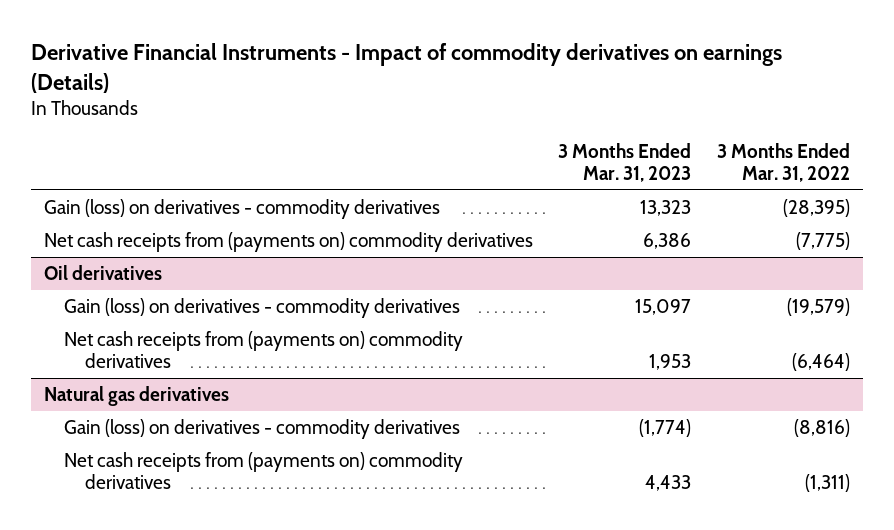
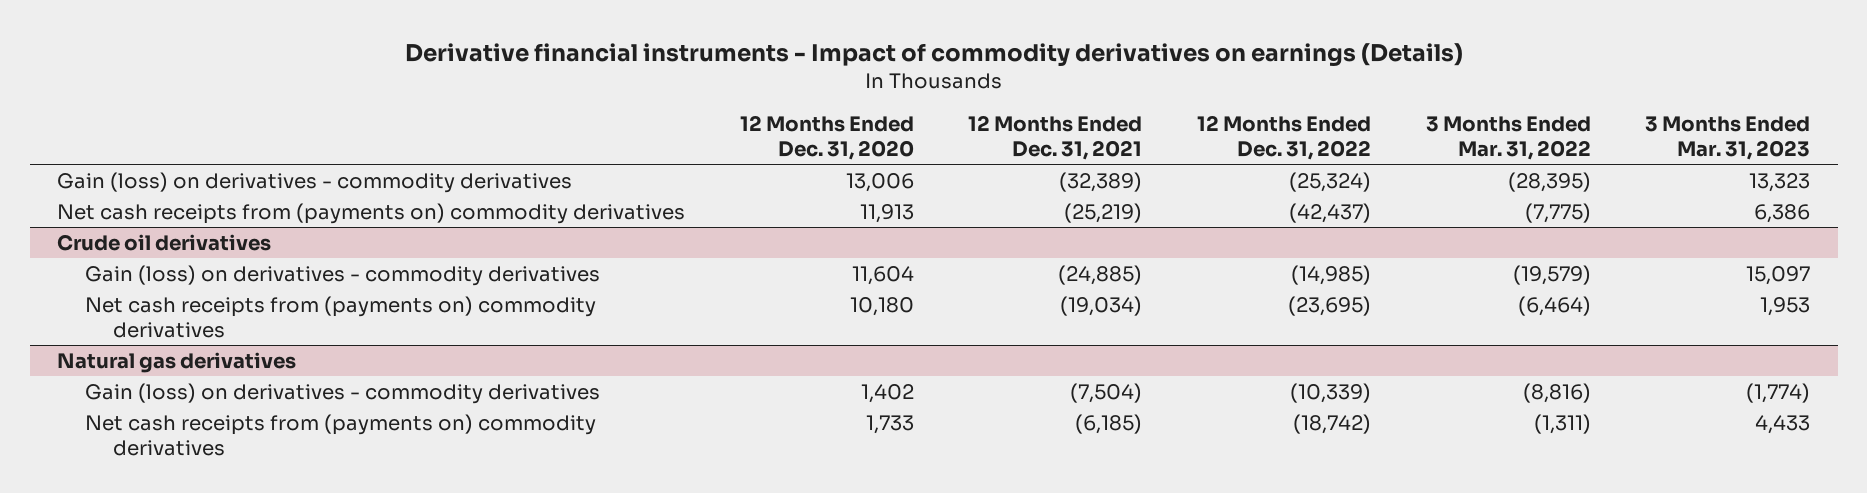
- Derivative Financial Instruments - Impact of commodity derivatives on earnings (Details)
+ Derivative financial instruments - Impact of commodity derivatives on earnings (Details)
- | 3 Months Ended Mar. 31, 2023 | 3 Months Ended Mar. 31, 2022
+ | 12 Months Ended Dec. 31, 2020 | 12 Months Ended Dec. 31, 2021 | 12 Months Ended Dec. 31, 2022 | 3 Months Ended Mar. 31, 2022 | 3 Months Ended Mar. 31, 2023
- Oil derivatives
+ Crude oil derivatives

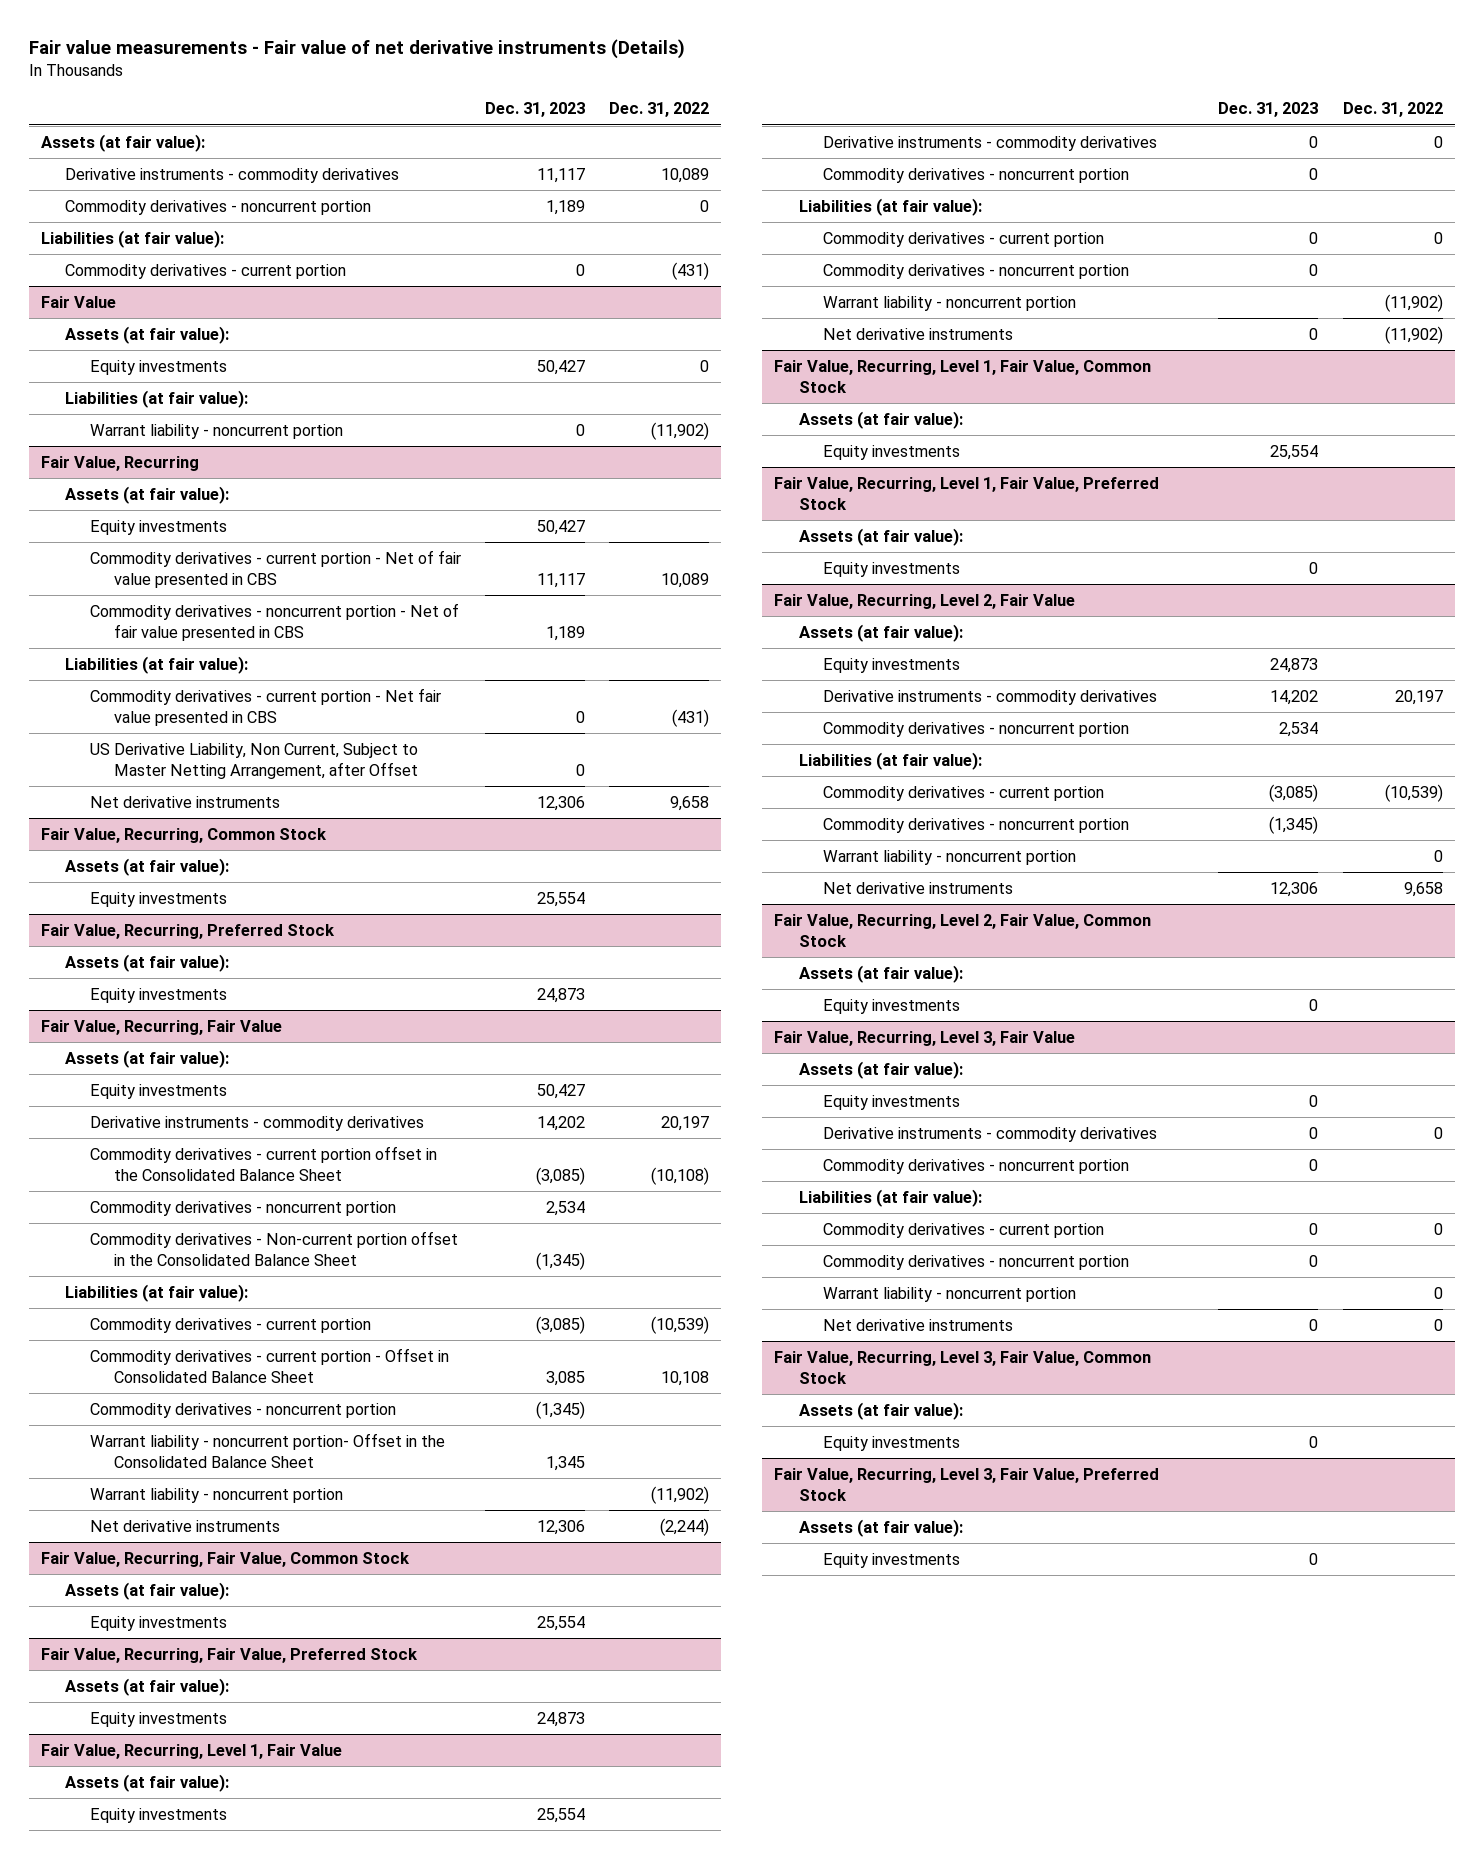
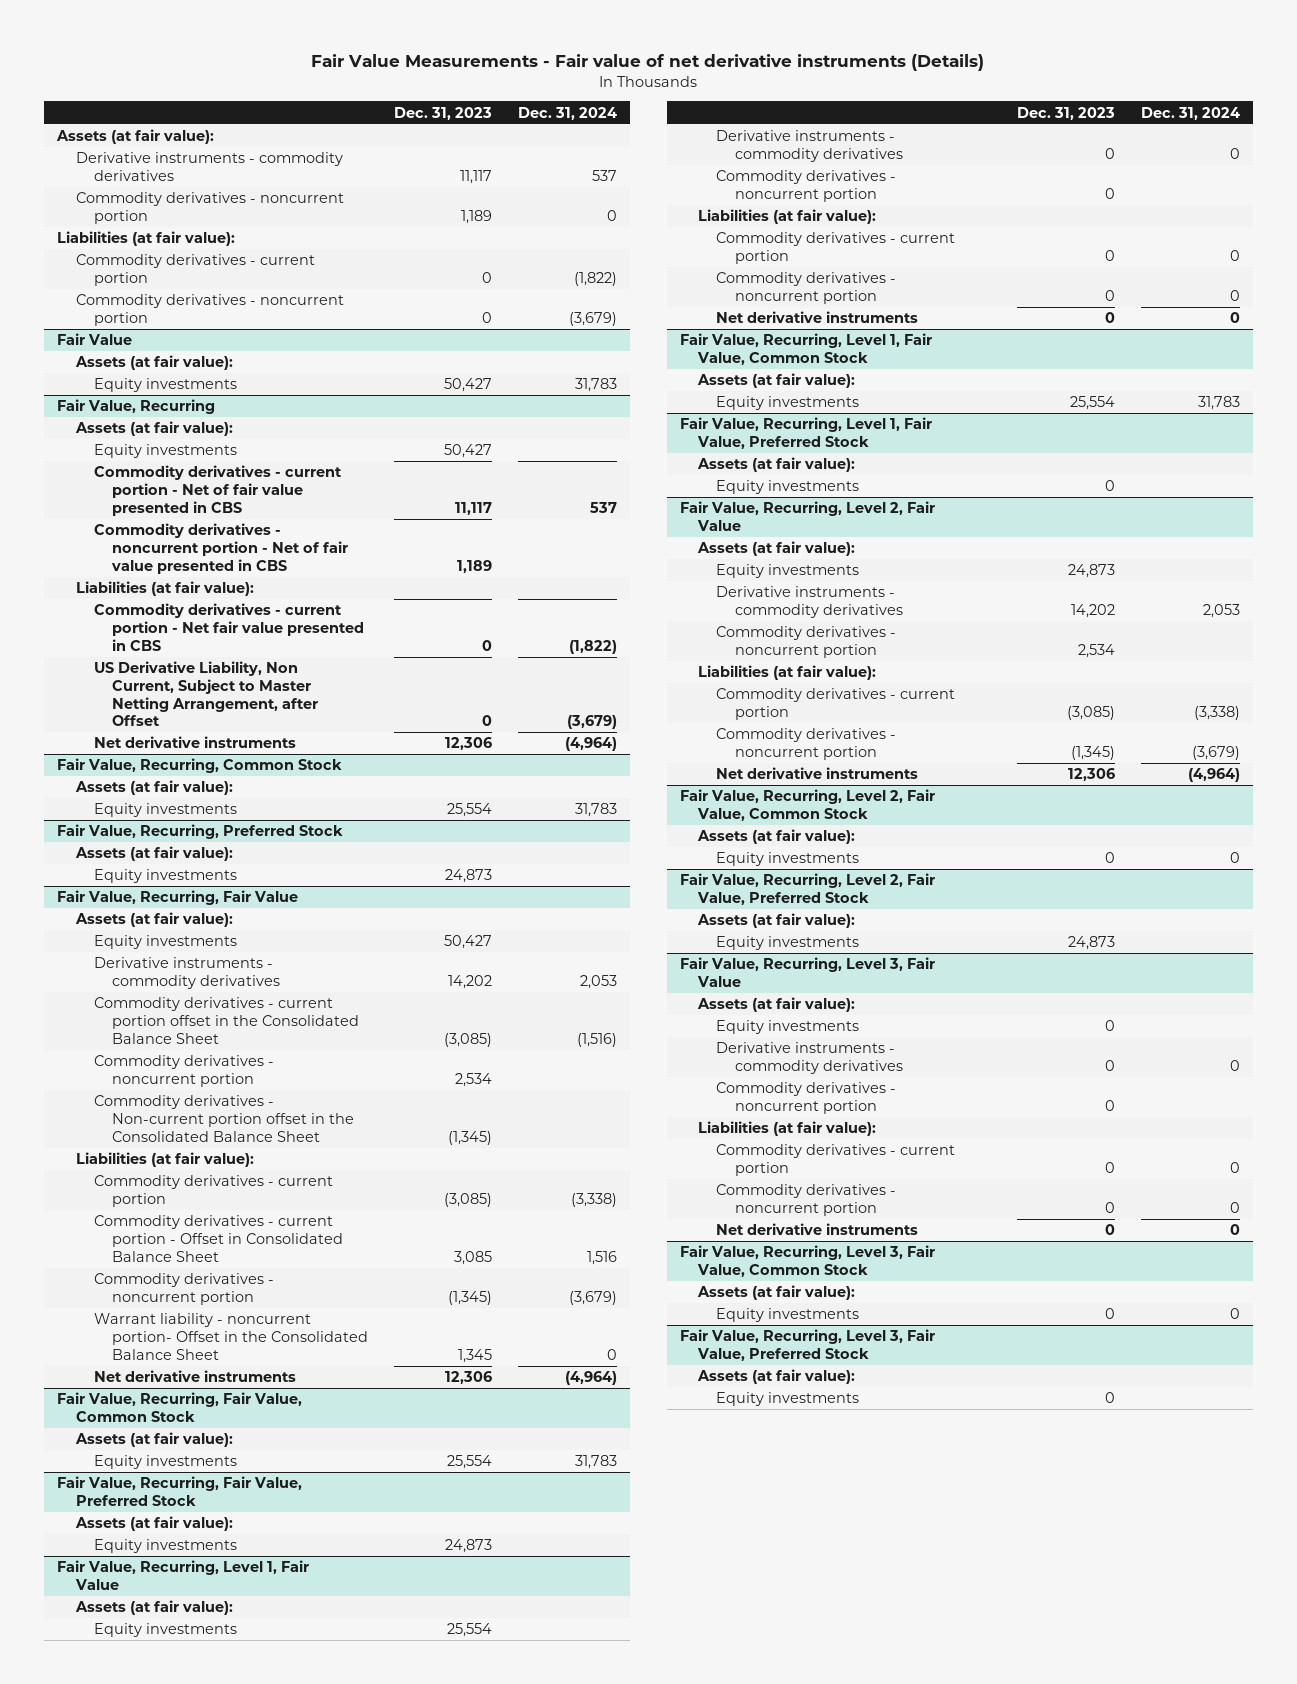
- Fair value measurements - Fair value of net derivative instruments (Details)
+ Fair Value Measurements - Fair value of net derivative instruments (Details)
- | Dec. 31, 2023 | Dec. 31, 2022
+ | Dec. 31, 2023 | Dec. 31, 2024
+ Commodity derivatives - noncurrent portion | 0 | (3,679)
@ Fair Value
- Liabilities (at fair value):
- Warrant liability - noncurrent portion | 0 | (11,902)
@ Fair Value, Recurring, Fair Value
- Warrant liability - noncurrent portion | | (11,902)
@ Fair Value, Recurring, Level 1, Fair Value
- Warrant liability - noncurrent portion | | (11,902)
@ Fair Value, Recurring, Level 2, Fair Value
- Warrant liability - noncurrent portion | | 0
+ Fair Value, Recurring, Level 2, Fair Value, Preferred Stock
+ Assets (at fair value):
+ Equity investments | 24,873 |
@ Fair Value, Recurring, Level 3, Fair Value
- Warrant liability - noncurrent portion | | 0

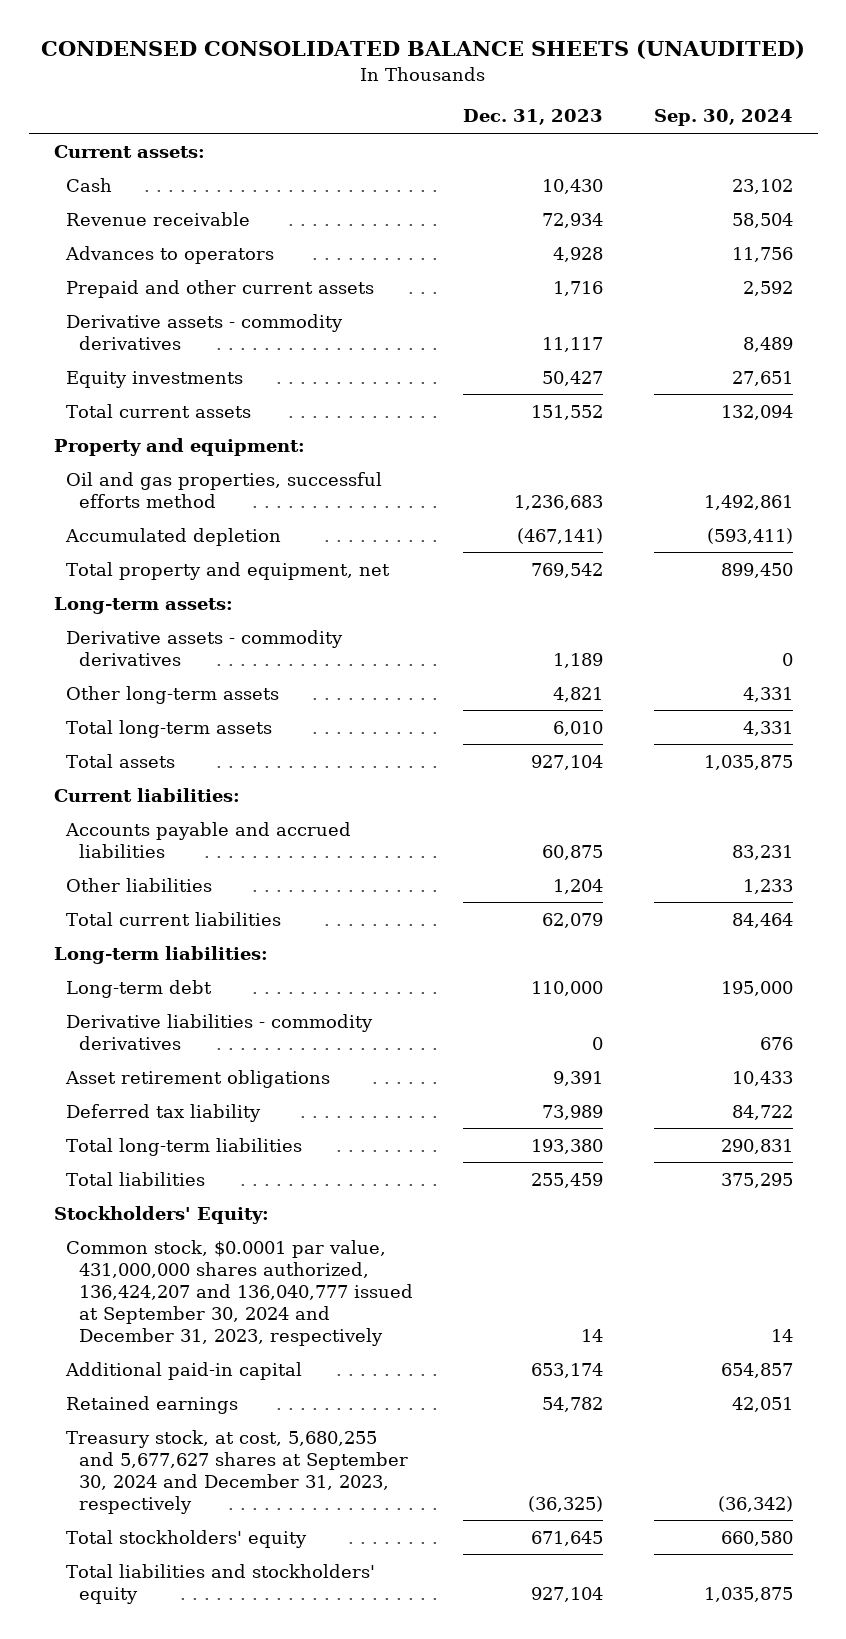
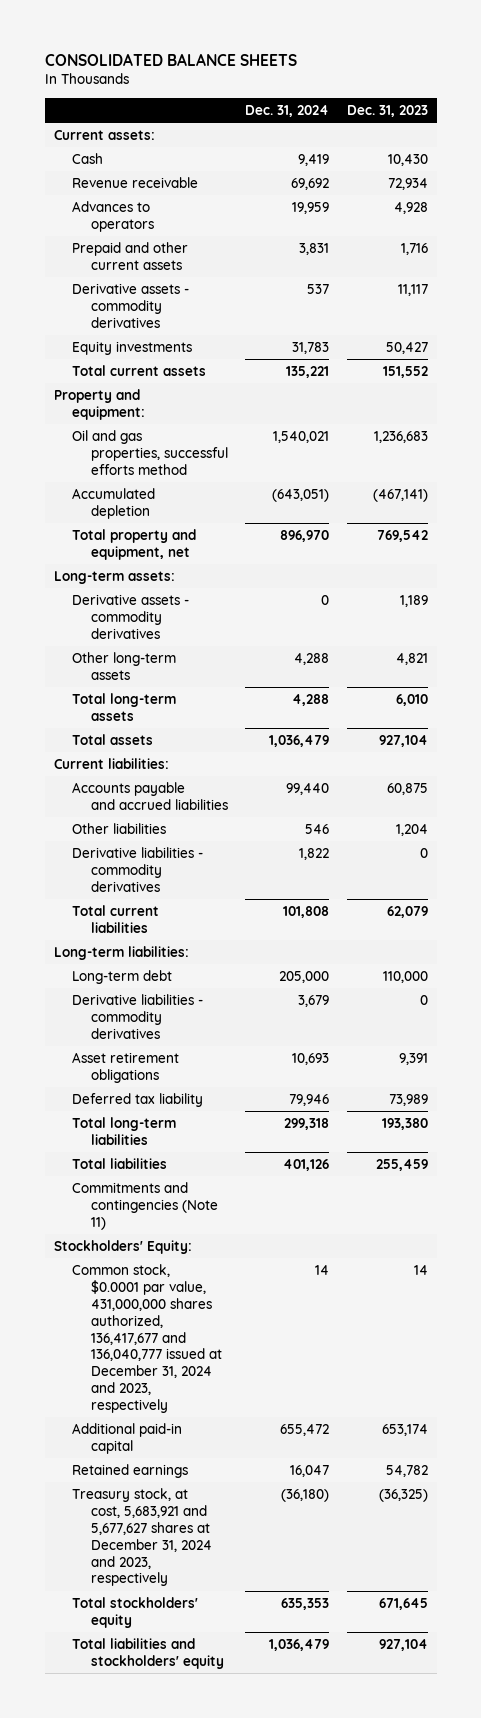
- CONDENSED CONSOLIDATED BALANCE SHEETS (UNAUDITED)
+ CONSOLIDATED BALANCE SHEETS
- | Dec. 31, 2023 | Sep. 30, 2024
+ | Dec. 31, 2024 | Dec. 31, 2023
+ Derivative liabilities - commodity derivatives | 1,822 | 0
+ Commitments and contingencies (Note 11)
- Common stock, $0.0001 par value, 431,000,000 shares authorized, 136,424,207 and 136,040,777 issued at September 30, 2024 and December 31, 2023, respectively | 14 | 14
+ Common stock, $0.0001 par value, 431,000,000 shares authorized, 136,417,677 and 136,040,777 issued at December 31, 2024 and 2023, respectively | 14 | 14
- Treasury stock, at cost, 5,680,255 and 5,677,627 shares at September 30, 2024 and December 31, 2023, respectively | (36,325) | (36,342)
+ Treasury stock, at cost, 5,683,921 and 5,677,627 shares at December 31, 2024 and 2023, respectively | (36,180) | (36,325)

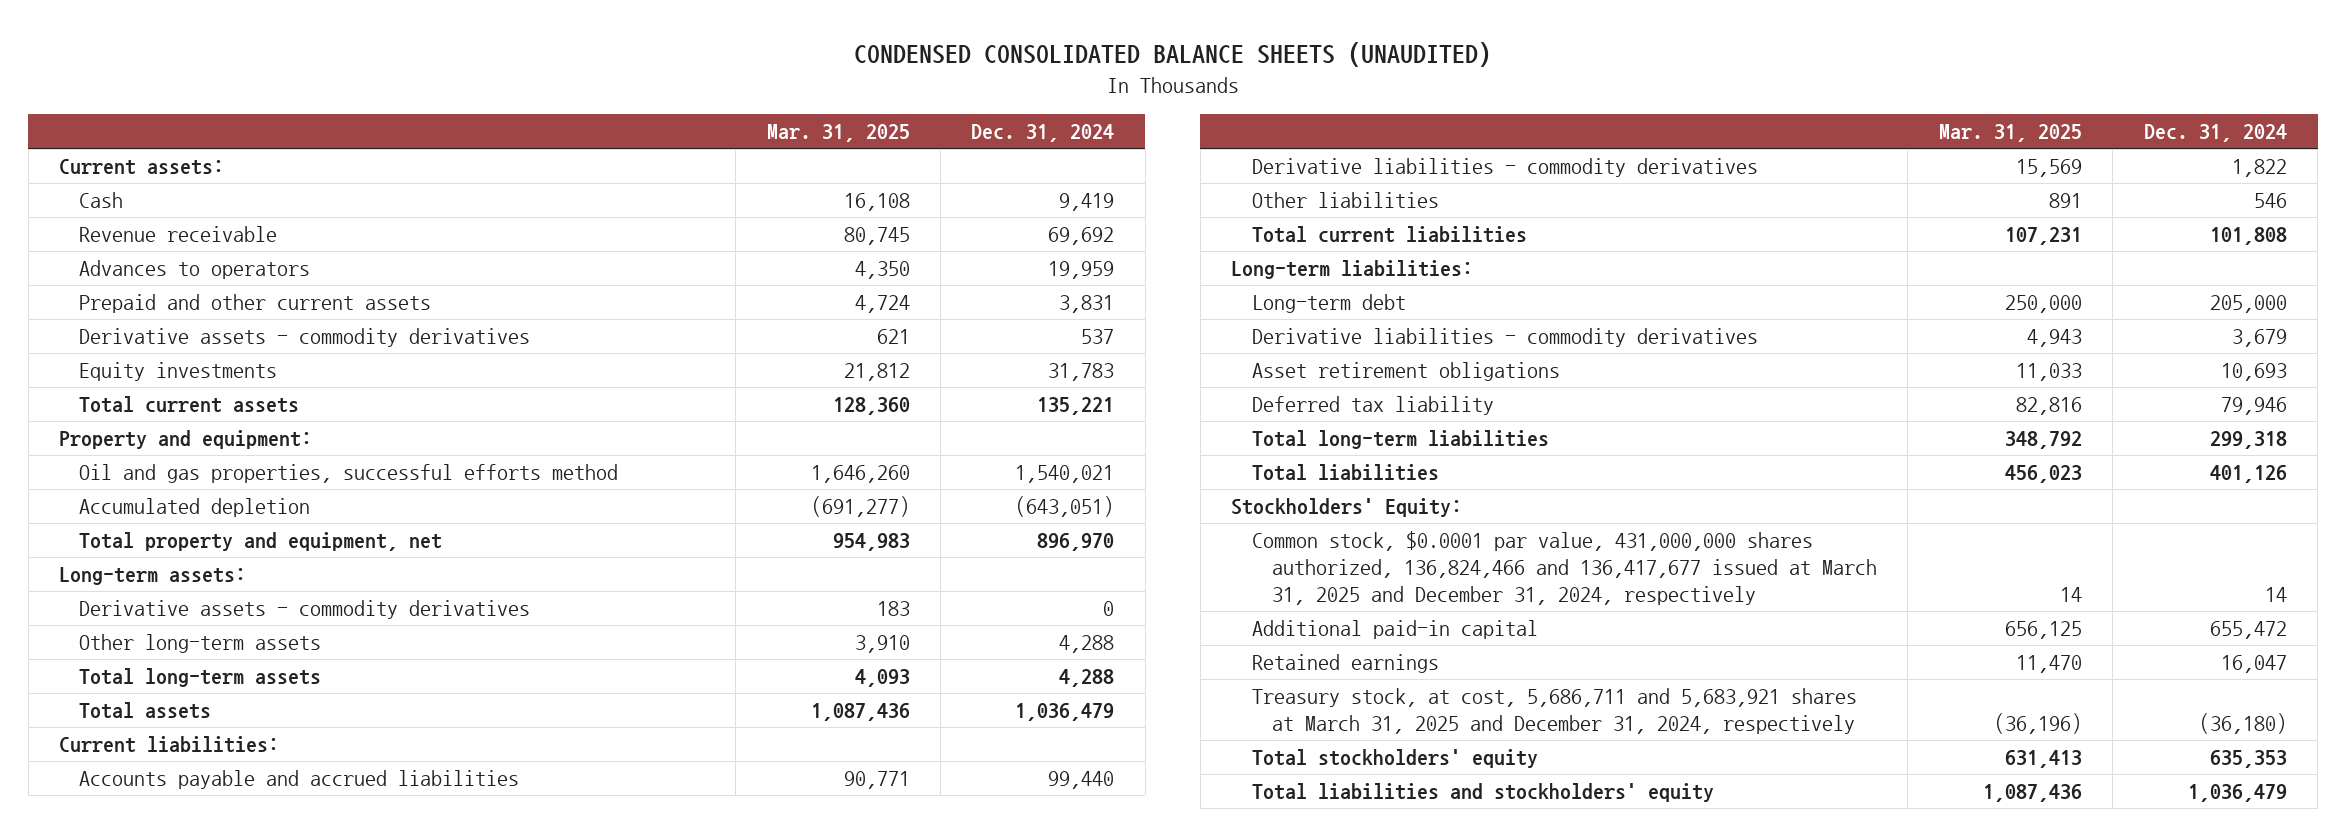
- CONSOLIDATED BALANCE SHEETS
+ CONDENSED CONSOLIDATED BALANCE SHEETS (UNAUDITED)
- | Dec. 31, 2024 | Dec. 31, 2023
+ | Mar. 31, 2025 | Dec. 31, 2024
moved down: Other liabilities | 891 | 546
- Commitments and contingencies (Note 11)
- Common stock, $0.0001 par value, 431,000,000 shares authorized, 136,417,677 and 136,040,777 issued at December 31, 2024 and 2023, respectively | 14 | 14
+ Common stock, $0.0001 par value, 431,000,000 shares authorized, 136,824,466 and 136,417,677 issued at March 31, 2025 and December 31, 2024, respectively | 14 | 14
- Treasury stock, at cost, 5,683,921 and 5,677,627 shares at December 31, 2024 and 2023, respectively | (36,180) | (36,325)
+ Treasury stock, at cost, 5,686,711 and 5,683,921 shares at March 31, 2025 and December 31, 2024, respectively | (36,196) | (36,180)

